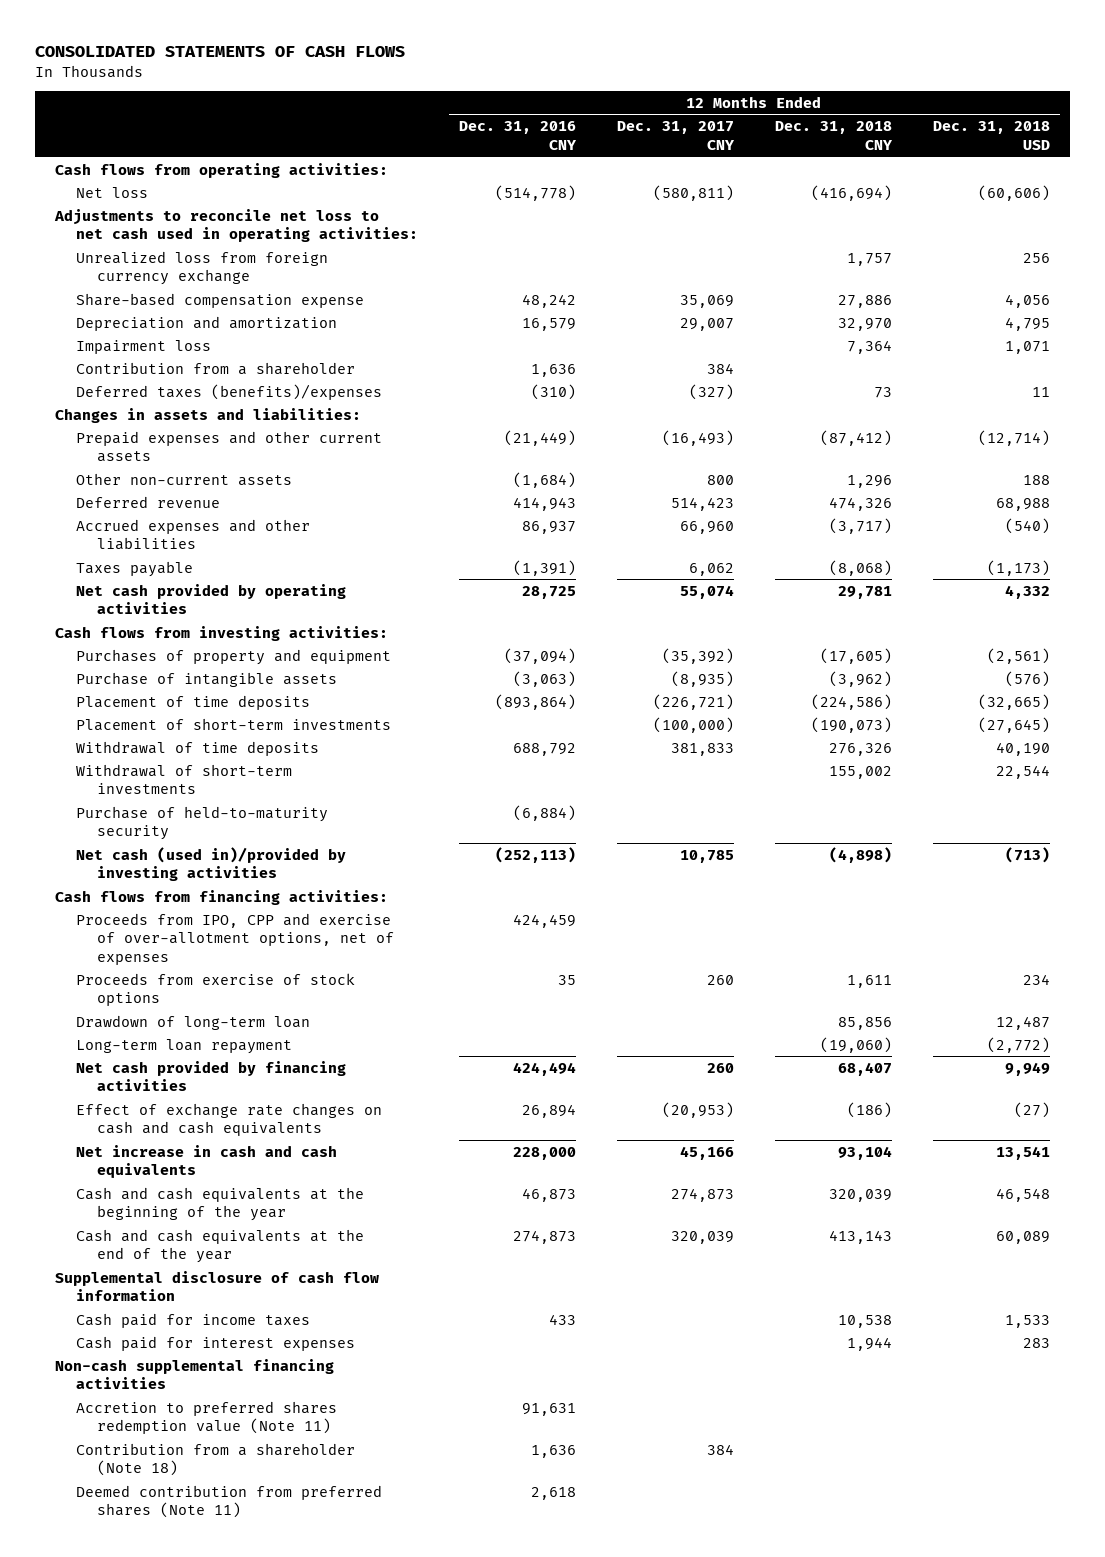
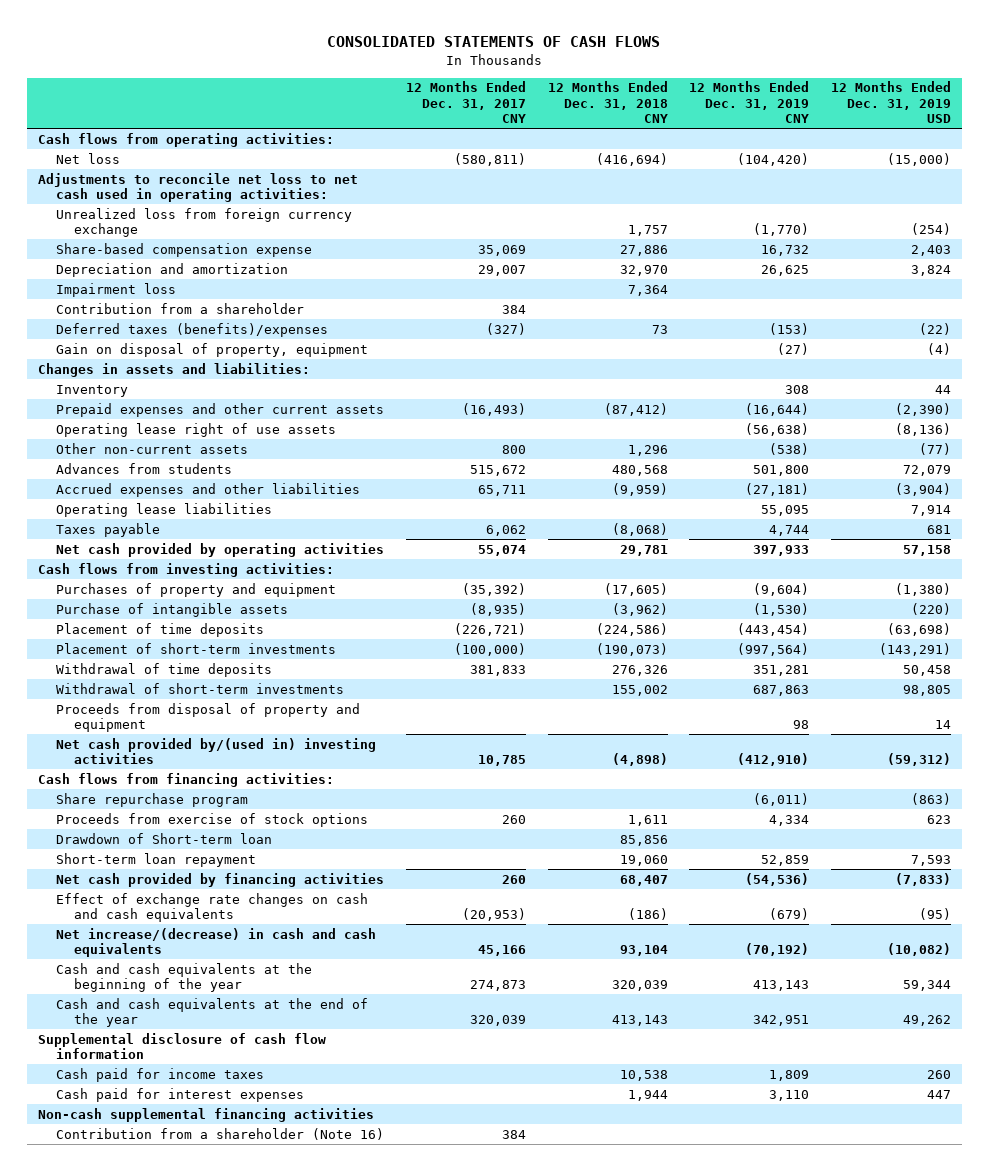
- | 12 Months Ended Dec. 31, 2016 CNY | 12 Months Ended Dec. 31, 2017 CNY | 12 Months Ended Dec. 31, 2018 CNY | 12 Months Ended Dec. 31, 2018 USD
+ | 12 Months Ended Dec. 31, 2017 CNY | 12 Months Ended Dec. 31, 2018 CNY | 12 Months Ended Dec. 31, 2019 CNY | 12 Months Ended Dec. 31, 2019 USD
+ Gain on disposal of property, equipment | | | (27) | (4)
+ Inventory | | | 308 | 44
+ Operating lease right of use assets | | | (56,638) | (8,136)
- Deferred revenue | 414,943 | 514,423 | 474,326 | 68,988
- Accrued expenses and other liabilities | 86,937 | 66,960 | (3,717) | (540)
+ Advances from students | 515,672 | 480,568 | 501,800 | 72,079
+ Accrued expenses and other liabilities | 65,711 | (9,959) | (27,181) | (3,904)
+ Operating lease liabilities | | | 55,095 | 7,914
- Purchase of held-to-maturity security | (6,884) | | |
- Net cash (used in)/provided by investing activities | (252,113) | 10,785 | (4,898) | (713)
+ Proceeds from disposal of property and equipment | | | 98 | 14
+ Net cash provided by/(used in) investing activities | 10,785 | (4,898) | (412,910) | (59,312)
- Proceeds from IPO, CPP and exercise of over-allotment options, net of expenses | 424,459 | | |
+ Share repurchase program | | | (6,011) | (863)
- Drawdown of long-term loan | | | 85,856 | 12,487
- Long-term loan repayment | | | (19,060) | (2,772)
+ Drawdown of Short-term loan | | 85,856 | |
+ Short-term loan repayment | | 19,060 | 52,859 | 7,593
- Net increase in cash and cash equivalents | 228,000 | 45,166 | 93,104 | 13,541
+ Net increase/(decrease) in cash and cash equivalents | 45,166 | 93,104 | (70,192) | (10,082)
- Accretion to preferred shares redemption value (Note 11) | 91,631 | | |
- Contribution from a shareholder (Note 18) | 1,636 | 384 | |
- Deemed contribution from preferred shares (Note 11) | 2,618 | | |
+ Contribution from a shareholder (Note 16) | 384 | | |

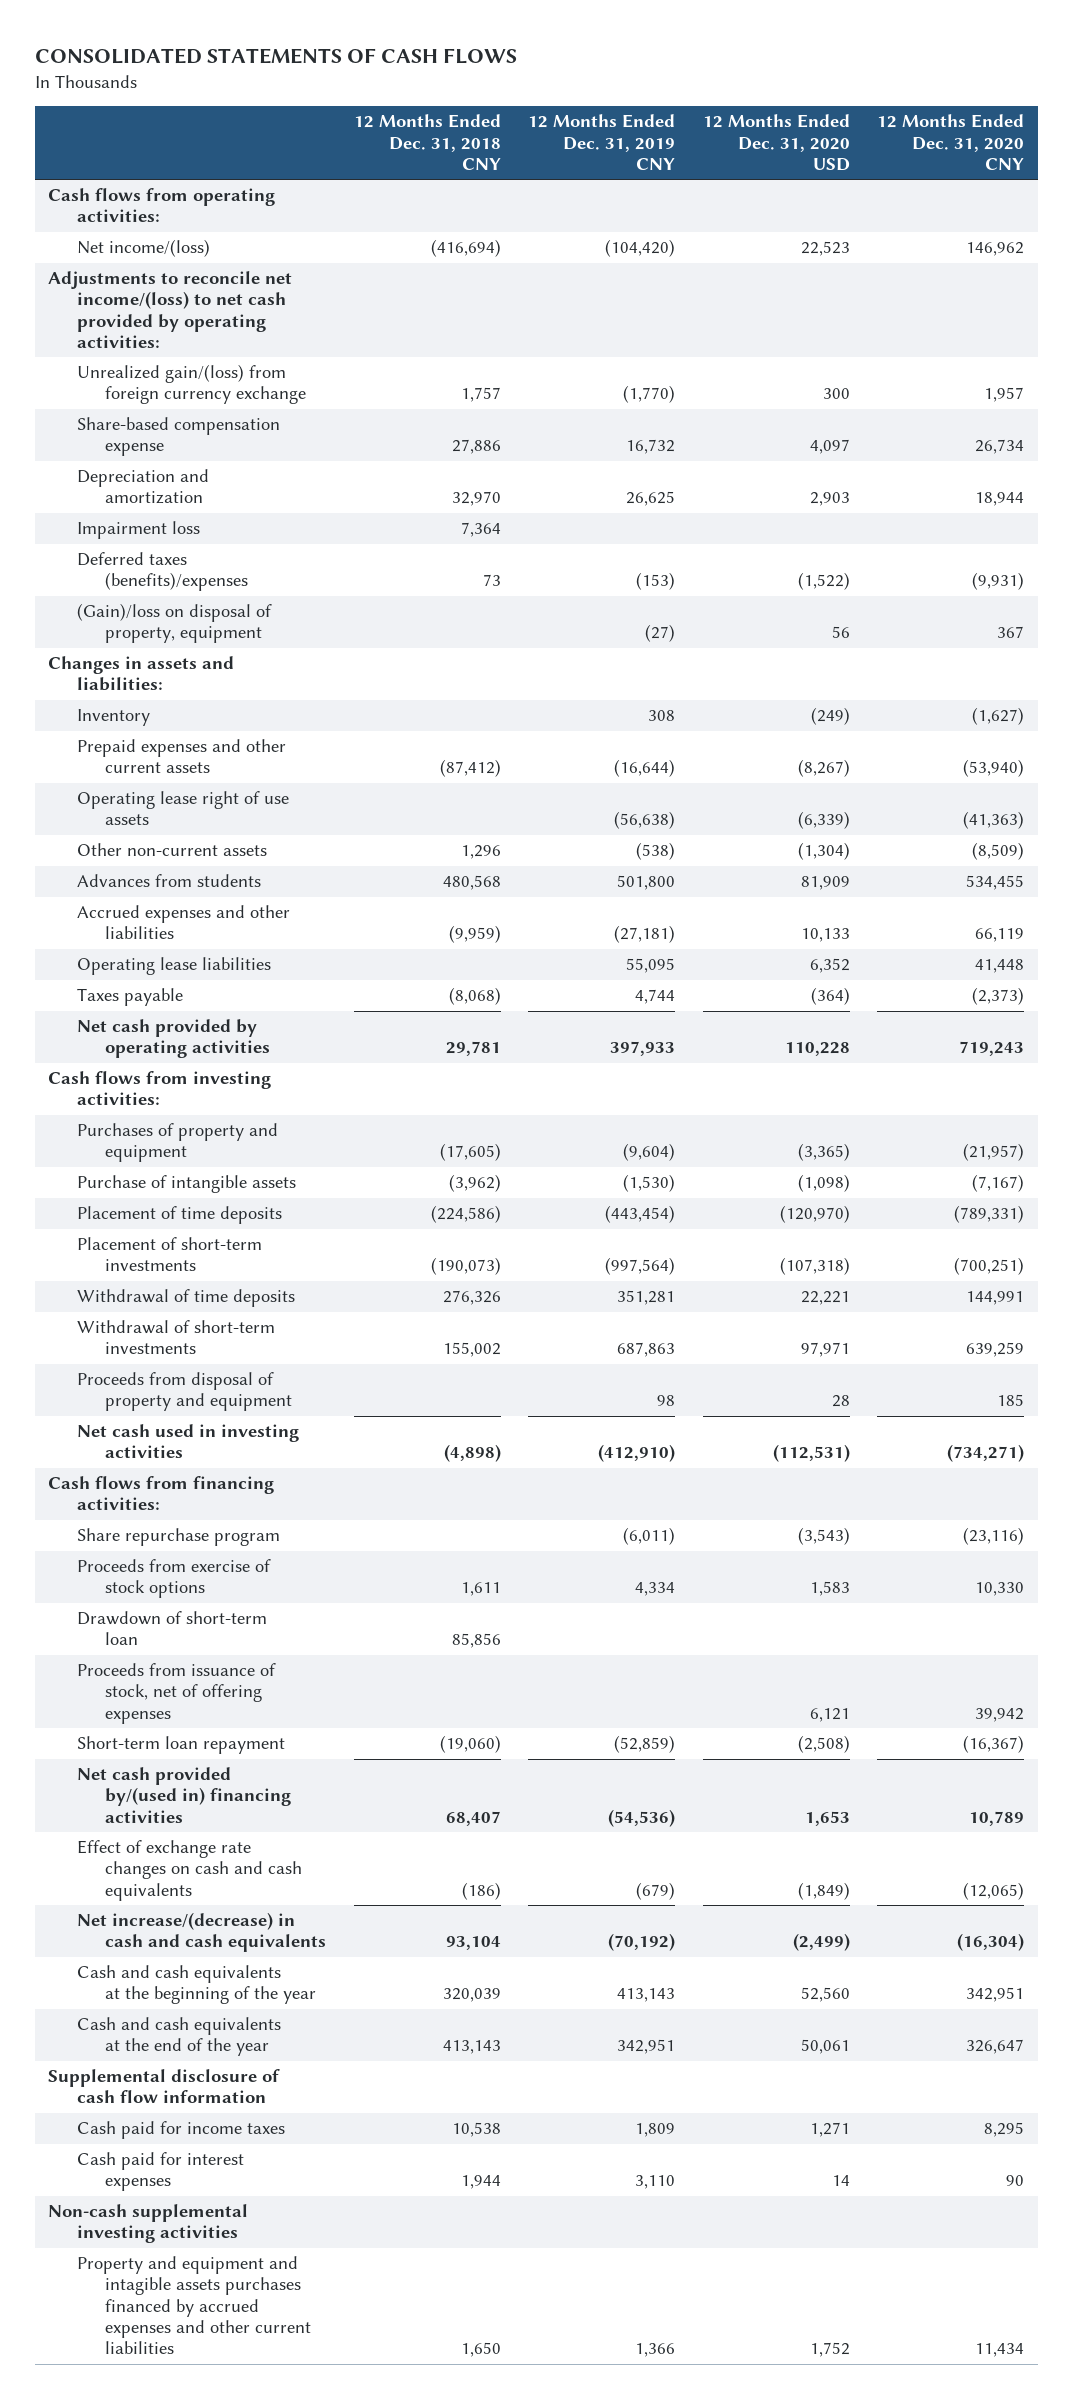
- | 12 Months Ended Dec. 31, 2017 CNY | 12 Months Ended Dec. 31, 2018 CNY | 12 Months Ended Dec. 31, 2019 CNY | 12 Months Ended Dec. 31, 2019 USD
+ | 12 Months Ended Dec. 31, 2018 CNY | 12 Months Ended Dec. 31, 2019 CNY | 12 Months Ended Dec. 31, 2020 USD | 12 Months Ended Dec. 31, 2020 CNY
- Net loss | (580,811) | (416,694) | (104,420) | (15,000)
- Adjustments to reconcile net loss to net cash used in operating activities:
- Unrealized loss from foreign currency exchange | | 1,757 | (1,770) | (254)
+ Net income/(loss) | (416,694) | (104,420) | 22,523 | 146,962
+ Adjustments to reconcile net income/(loss) to net cash provided by operating activities:
+ Unrealized gain/(loss) from foreign currency exchange | 1,757 | (1,770) | 300 | 1,957
- Contribution from a shareholder | 384 | | |
- Gain on disposal of property, equipment | | | (27) | (4)
+ (Gain)/loss on disposal of property, equipment | | (27) | 56 | 367
- Net cash provided by/(used in) investing activities | 10,785 | (4,898) | (412,910) | (59,312)
+ Net cash used in investing activities | (4,898) | (412,910) | (112,531) | (734,271)
- Drawdown of Short-term loan | | 85,856 | |
- Short-term loan repayment | | 19,060 | 52,859 | 7,593
- Net cash provided by financing activities | 260 | 68,407 | (54,536) | (7,833)
+ Drawdown of short-term loan | 85,856 | | |
+ Proceeds from issuance of stock, net of offering expenses | | | 6,121 | 39,942
+ Short-term loan repayment | (19,060) | (52,859) | (2,508) | (16,367)
+ Net cash provided by/(used in) financing activities | 68,407 | (54,536) | 1,653 | 10,789
- Non-cash supplemental financing activities
- Contribution from a shareholder (Note 16) | 384 | | |
+ Non-cash supplemental investing activities
+ Property and equipment and intagible assets purchases financed by accrued expenses and other current liabilities | 1,650 | 1,366 | 1,752 | 11,434

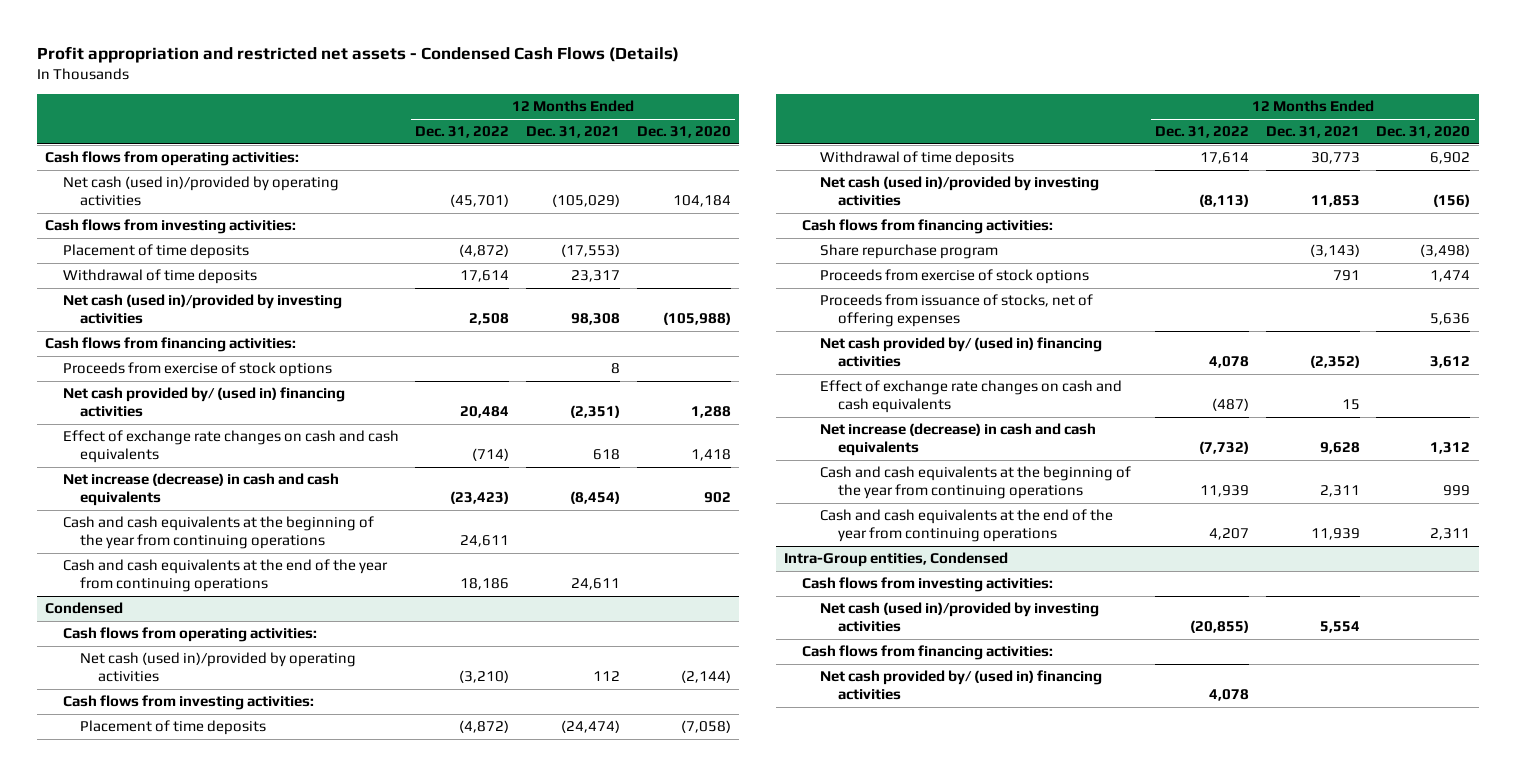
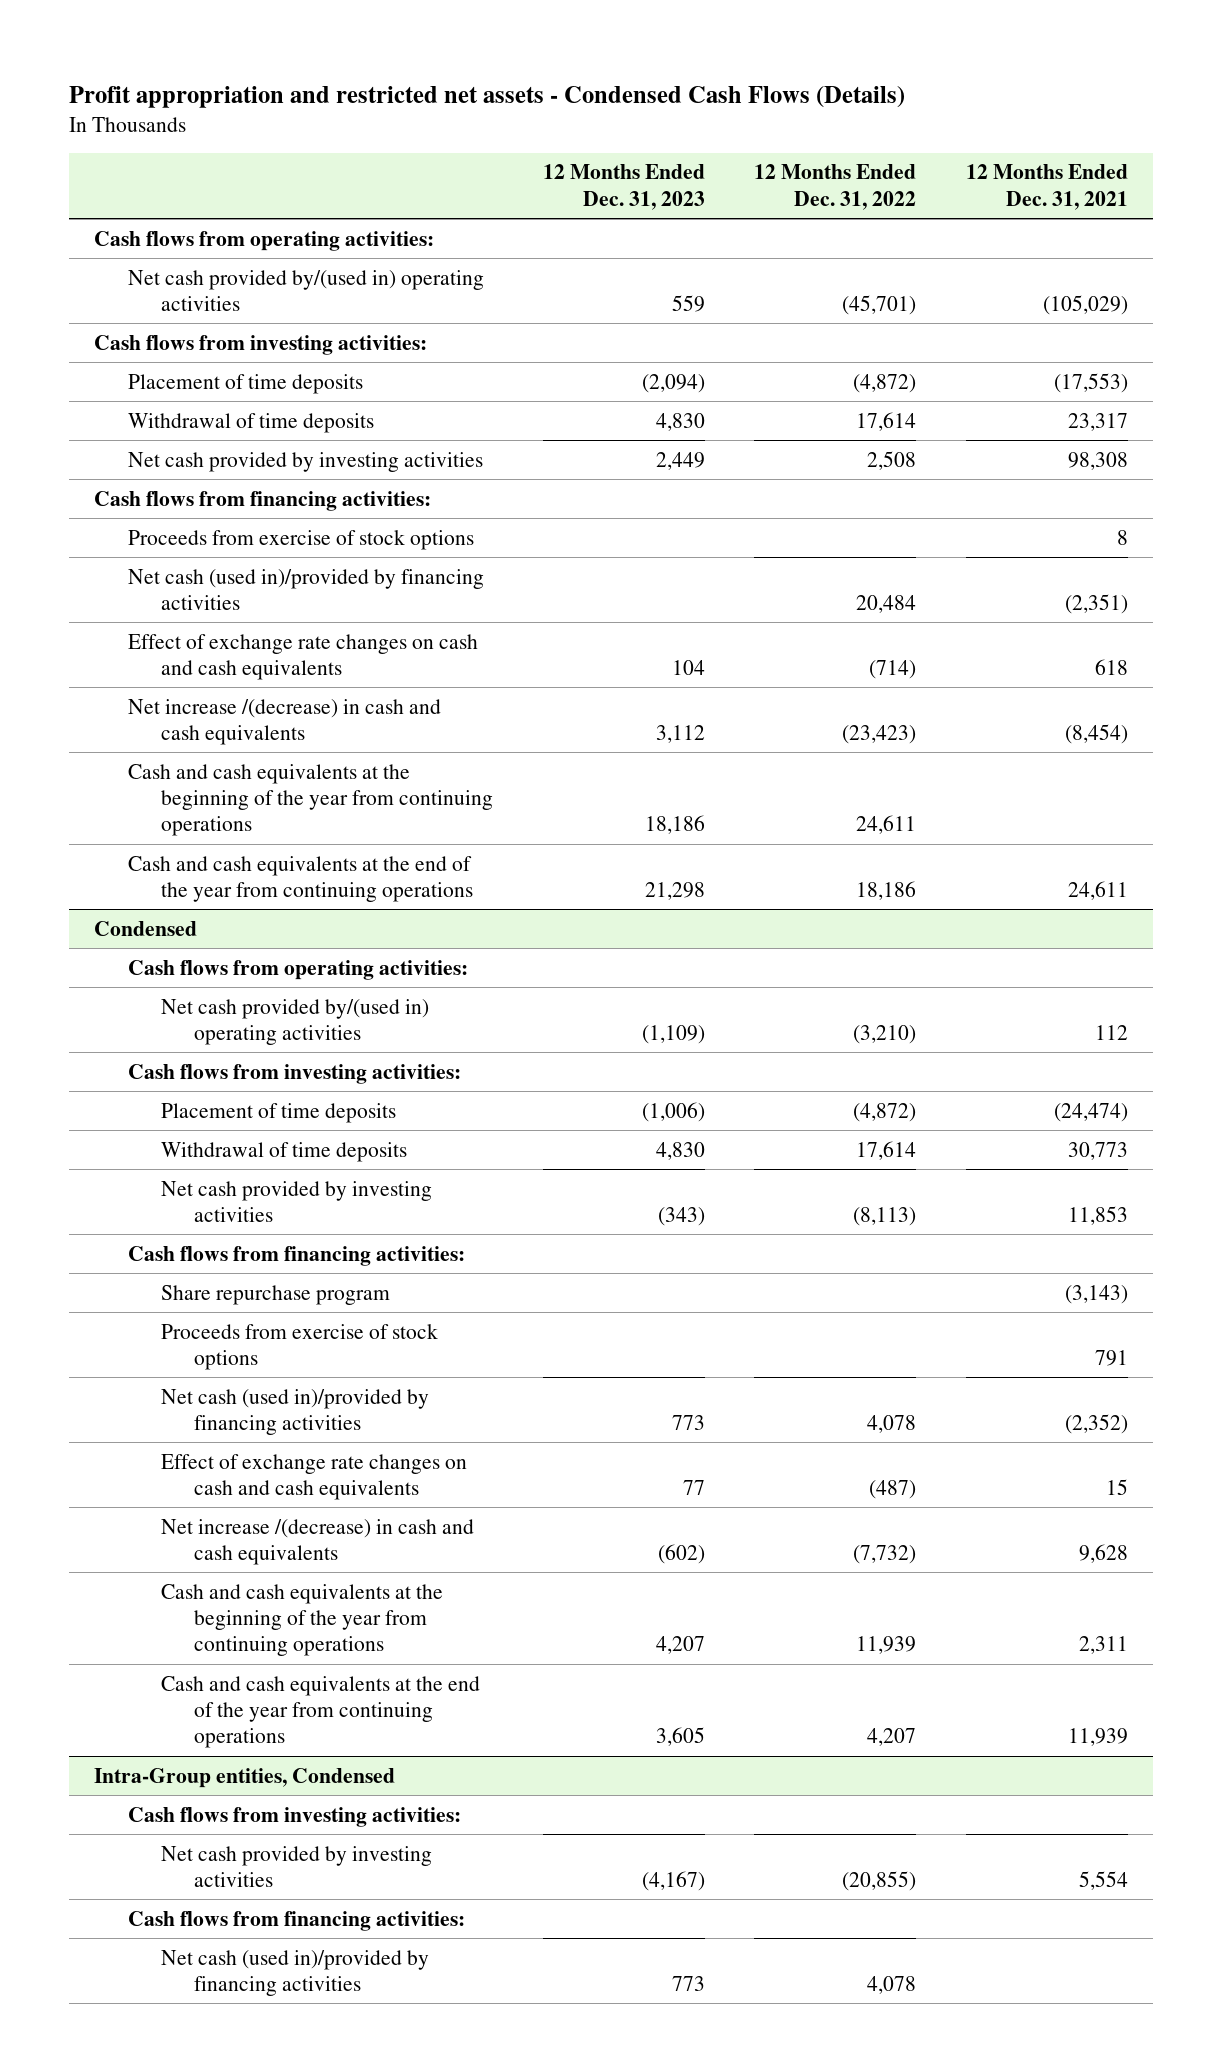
- | 12 Months Ended Dec. 31, 2022 | 12 Months Ended Dec. 31, 2021 | 12 Months Ended Dec. 31, 2020
+ | 12 Months Ended Dec. 31, 2023 | 12 Months Ended Dec. 31, 2022 | 12 Months Ended Dec. 31, 2021
- Net cash (used in)/provided by operating activities | (45,701) | (105,029) | 104,184
+ Net cash provided by/(used in) operating activities | 559 | (45,701) | (105,029)
- Net cash (used in)/provided by investing activities | 2,508 | 98,308 | (105,988)
+ Net cash provided by investing activities | 2,449 | 2,508 | 98,308
- Net cash provided by/ (used in) financing activities | 20,484 | (2,351) | 1,288
+ Net cash (used in)/provided by financing activities | | 20,484 | (2,351)
- Net increase (decrease) in cash and cash equivalents | (23,423) | (8,454) | 902
+ Net increase /(decrease) in cash and cash equivalents | 3,112 | (23,423) | (8,454)
@ Condensed
- Net cash (used in)/provided by operating activities | (3,210) | 112 | (2,144)
+ Net cash provided by/(used in) operating activities | (1,109) | (3,210) | 112
- Net cash (used in)/provided by investing activities | (8,113) | 11,853 | (156)
+ Net cash provided by investing activities | (343) | (8,113) | 11,853
- Proceeds from issuance of stocks, net of offering expenses | | | 5,636
- Net cash provided by/ (used in) financing activities | 4,078 | (2,352) | 3,612
+ Net cash (used in)/provided by financing activities | 773 | 4,078 | (2,352)
- Net increase (decrease) in cash and cash equivalents | (7,732) | 9,628 | 1,312
+ Net increase /(decrease) in cash and cash equivalents | (602) | (7,732) | 9,628
@ Intra-Group entities, Condensed
- Net cash (used in)/provided by investing activities | (20,855) | 5,554 |
+ Net cash provided by investing activities | (4,167) | (20,855) | 5,554
- Net cash provided by/ (used in) financing activities | 4,078 | |
+ Net cash (used in)/provided by financing activities | 773 | 4,078 |

